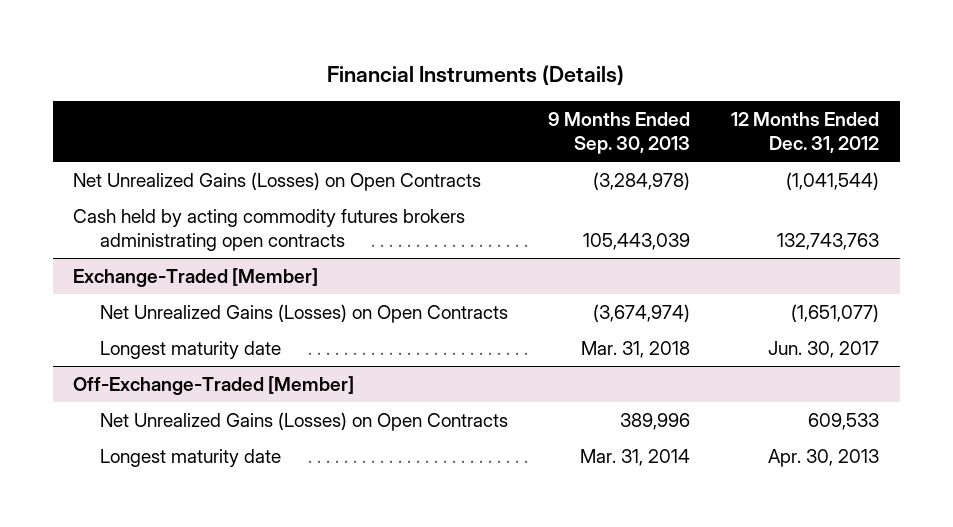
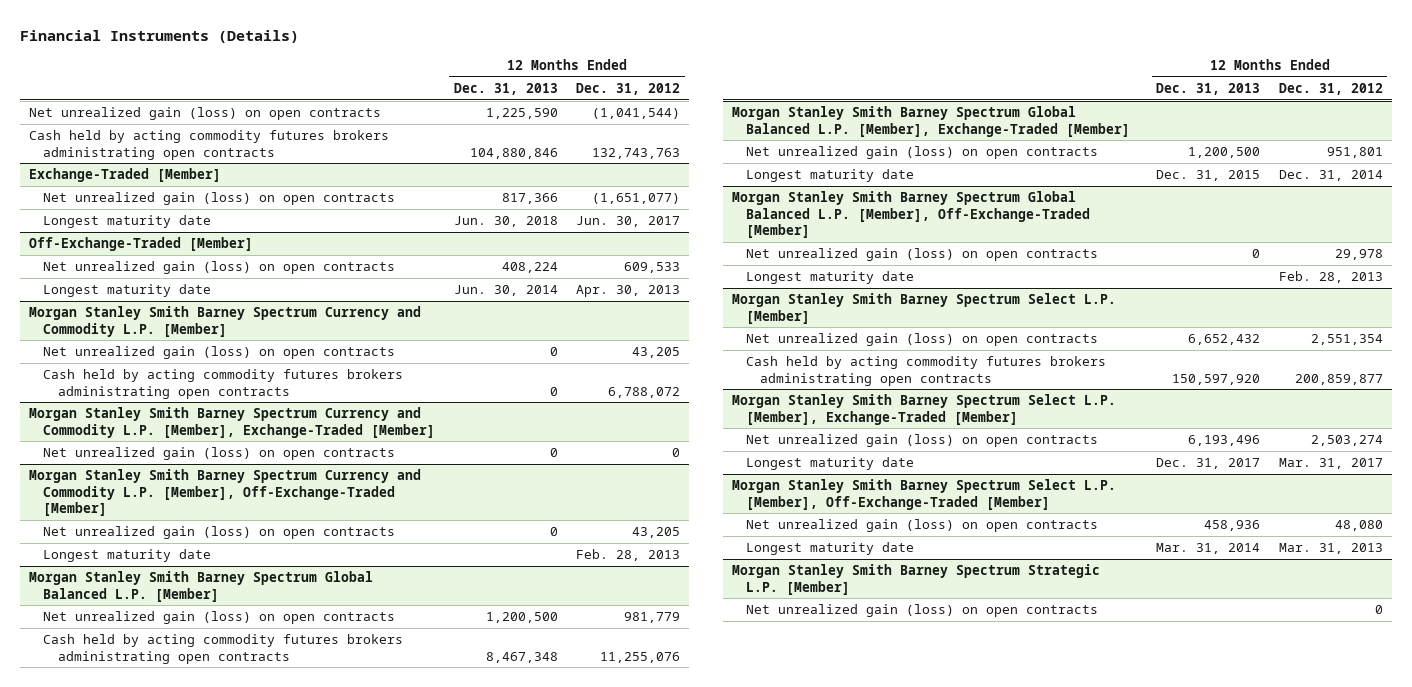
- | 9 Months Ended Sep. 30, 2013 | 12 Months Ended Dec. 31, 2012
+ | 12 Months Ended Dec. 31, 2013 | 12 Months Ended Dec. 31, 2012
- Net Unrealized Gains (Losses) on Open Contracts | (3,284,978) | (1,041,544)
+ Net unrealized gain (loss) on open contracts | 1,225,590 | (1,041,544)
@ Exchange-Traded [Member]
- Net Unrealized Gains (Losses) on Open Contracts | (3,674,974) | (1,651,077)
+ Net unrealized gain (loss) on open contracts | 817,366 | (1,651,077)
@ Off-Exchange-Traded [Member]
- Net Unrealized Gains (Losses) on Open Contracts | 389,996 | 609,533
+ Net unrealized gain (loss) on open contracts | 408,224 | 609,533
+ Morgan Stanley Smith Barney Spectrum Currency and Commodity L.P. [Member]
+ Net unrealized gain (loss) on open contracts | 0 | 43,205
+ Cash held by acting commodity futures brokers administrating open contracts | 0 | 6,788,072
+ Morgan Stanley Smith Barney Spectrum Currency and Commodity L.P. [Member], Exchange-Traded [Member]
+ Net unrealized gain (loss) on open contracts | 0 | 0
+ Morgan Stanley Smith Barney Spectrum Currency and Commodity L.P. [Member], Off-Exchange-Traded [Member]
+ Net unrealized gain (loss) on open contracts | 0 | 43,205
+ Longest maturity date | | Feb. 28, 2013
+ Morgan Stanley Smith Barney Spectrum Global Balanced L.P. [Member]
+ Net unrealized gain (loss) on open contracts | 1,200,500 | 981,779
+ Cash held by acting commodity futures brokers administrating open contracts | 8,467,348 | 11,255,076
+ Morgan Stanley Smith Barney Spectrum Global Balanced L.P. [Member], Exchange-Traded [Member]
+ Net unrealized gain (loss) on open contracts | 1,200,500 | 951,801
+ Longest maturity date | Dec. 31, 2015 | Dec. 31, 2014
+ Morgan Stanley Smith Barney Spectrum Global Balanced L.P. [Member], Off-Exchange-Traded [Member]
+ Net unrealized gain (loss) on open contracts | 0 | 29,978
+ Longest maturity date | | Feb. 28, 2013
+ Morgan Stanley Smith Barney Spectrum Select L.P. [Member]
+ Net unrealized gain (loss) on open contracts | 6,652,432 | 2,551,354
+ Cash held by acting commodity futures brokers administrating open contracts | 150,597,920 | 200,859,877
+ Morgan Stanley Smith Barney Spectrum Select L.P. [Member], Exchange-Traded [Member]
+ Net unrealized gain (loss) on open contracts | 6,193,496 | 2,503,274
+ Longest maturity date | Dec. 31, 2017 | Mar. 31, 2017
+ Morgan Stanley Smith Barney Spectrum Select L.P. [Member], Off-Exchange-Traded [Member]
+ Net unrealized gain (loss) on open contracts | 458,936 | 48,080
+ Longest maturity date | Mar. 31, 2014 | Mar. 31, 2013
+ Morgan Stanley Smith Barney Spectrum Strategic L.P. [Member]
+ Net unrealized gain (loss) on open contracts | | 0

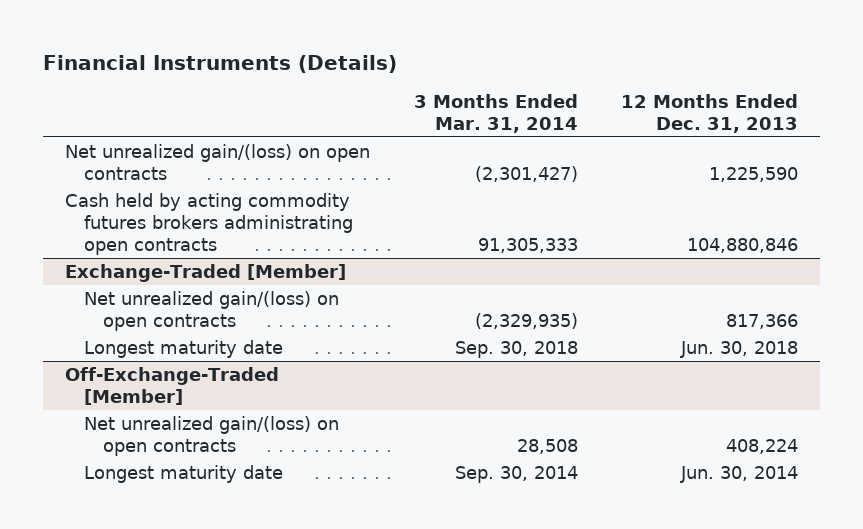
- | 12 Months Ended Dec. 31, 2013 | 12 Months Ended Dec. 31, 2012
+ | 3 Months Ended Mar. 31, 2014 | 12 Months Ended Dec. 31, 2013
- Net unrealized gain (loss) on open contracts | 1,225,590 | (1,041,544)
+ Net unrealized gain/(loss) on open contracts | (2,301,427) | 1,225,590
@ Exchange-Traded [Member]
- Net unrealized gain (loss) on open contracts | 817,366 | (1,651,077)
+ Net unrealized gain/(loss) on open contracts | (2,329,935) | 817,366
@ Off-Exchange-Traded [Member]
- Net unrealized gain (loss) on open contracts | 408,224 | 609,533
+ Net unrealized gain/(loss) on open contracts | 28,508 | 408,224
- Morgan Stanley Smith Barney Spectrum Currency and Commodity L.P. [Member]
- Net unrealized gain (loss) on open contracts | 0 | 43,205
- Cash held by acting commodity futures brokers administrating open contracts | 0 | 6,788,072
- Morgan Stanley Smith Barney Spectrum Currency and Commodity L.P. [Member], Exchange-Traded [Member]
- Net unrealized gain (loss) on open contracts | 0 | 0
- Morgan Stanley Smith Barney Spectrum Currency and Commodity L.P. [Member], Off-Exchange-Traded [Member]
- Net unrealized gain (loss) on open contracts | 0 | 43,205
- Longest maturity date | | Feb. 28, 2013
- Morgan Stanley Smith Barney Spectrum Global Balanced L.P. [Member]
- Net unrealized gain (loss) on open contracts | 1,200,500 | 981,779
- Cash held by acting commodity futures brokers administrating open contracts | 8,467,348 | 11,255,076
- Morgan Stanley Smith Barney Spectrum Global Balanced L.P. [Member], Exchange-Traded [Member]
- Net unrealized gain (loss) on open contracts | 1,200,500 | 951,801
- Longest maturity date | Dec. 31, 2015 | Dec. 31, 2014
- Morgan Stanley Smith Barney Spectrum Global Balanced L.P. [Member], Off-Exchange-Traded [Member]
- Net unrealized gain (loss) on open contracts | 0 | 29,978
- Longest maturity date | | Feb. 28, 2013
- Morgan Stanley Smith Barney Spectrum Select L.P. [Member]
- Net unrealized gain (loss) on open contracts | 6,652,432 | 2,551,354
- Cash held by acting commodity futures brokers administrating open contracts | 150,597,920 | 200,859,877
- Morgan Stanley Smith Barney Spectrum Select L.P. [Member], Exchange-Traded [Member]
- Net unrealized gain (loss) on open contracts | 6,193,496 | 2,503,274
- Longest maturity date | Dec. 31, 2017 | Mar. 31, 2017
- Morgan Stanley Smith Barney Spectrum Select L.P. [Member], Off-Exchange-Traded [Member]
- Net unrealized gain (loss) on open contracts | 458,936 | 48,080
- Longest maturity date | Mar. 31, 2014 | Mar. 31, 2013
- Morgan Stanley Smith Barney Spectrum Strategic L.P. [Member]
- Net unrealized gain (loss) on open contracts | | 0

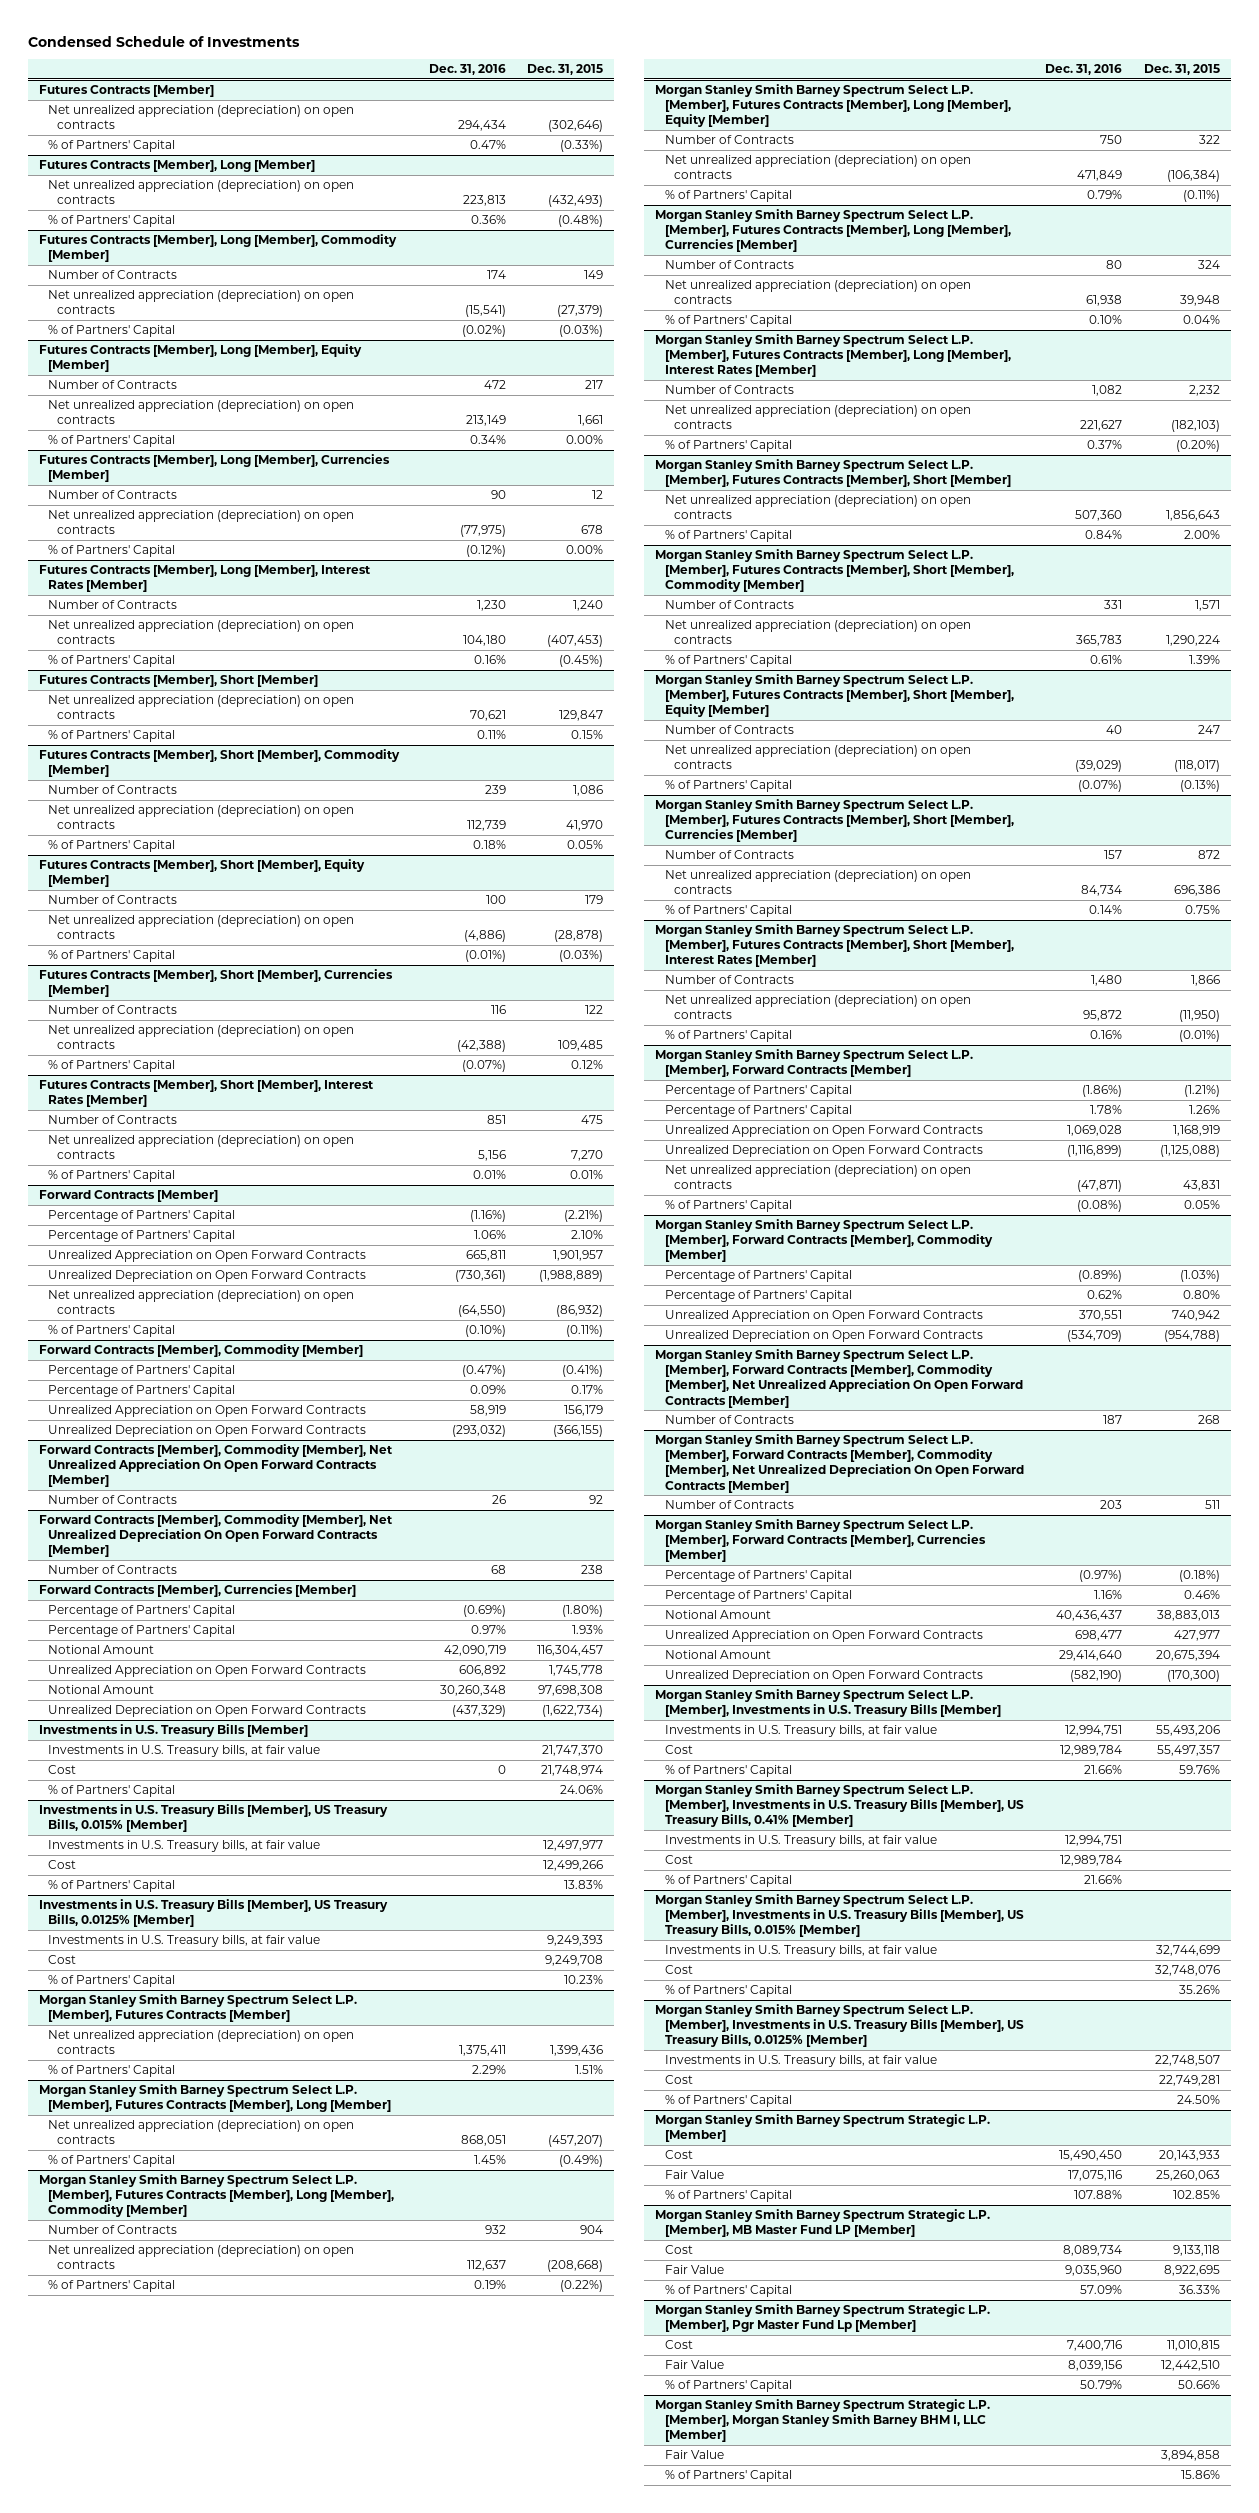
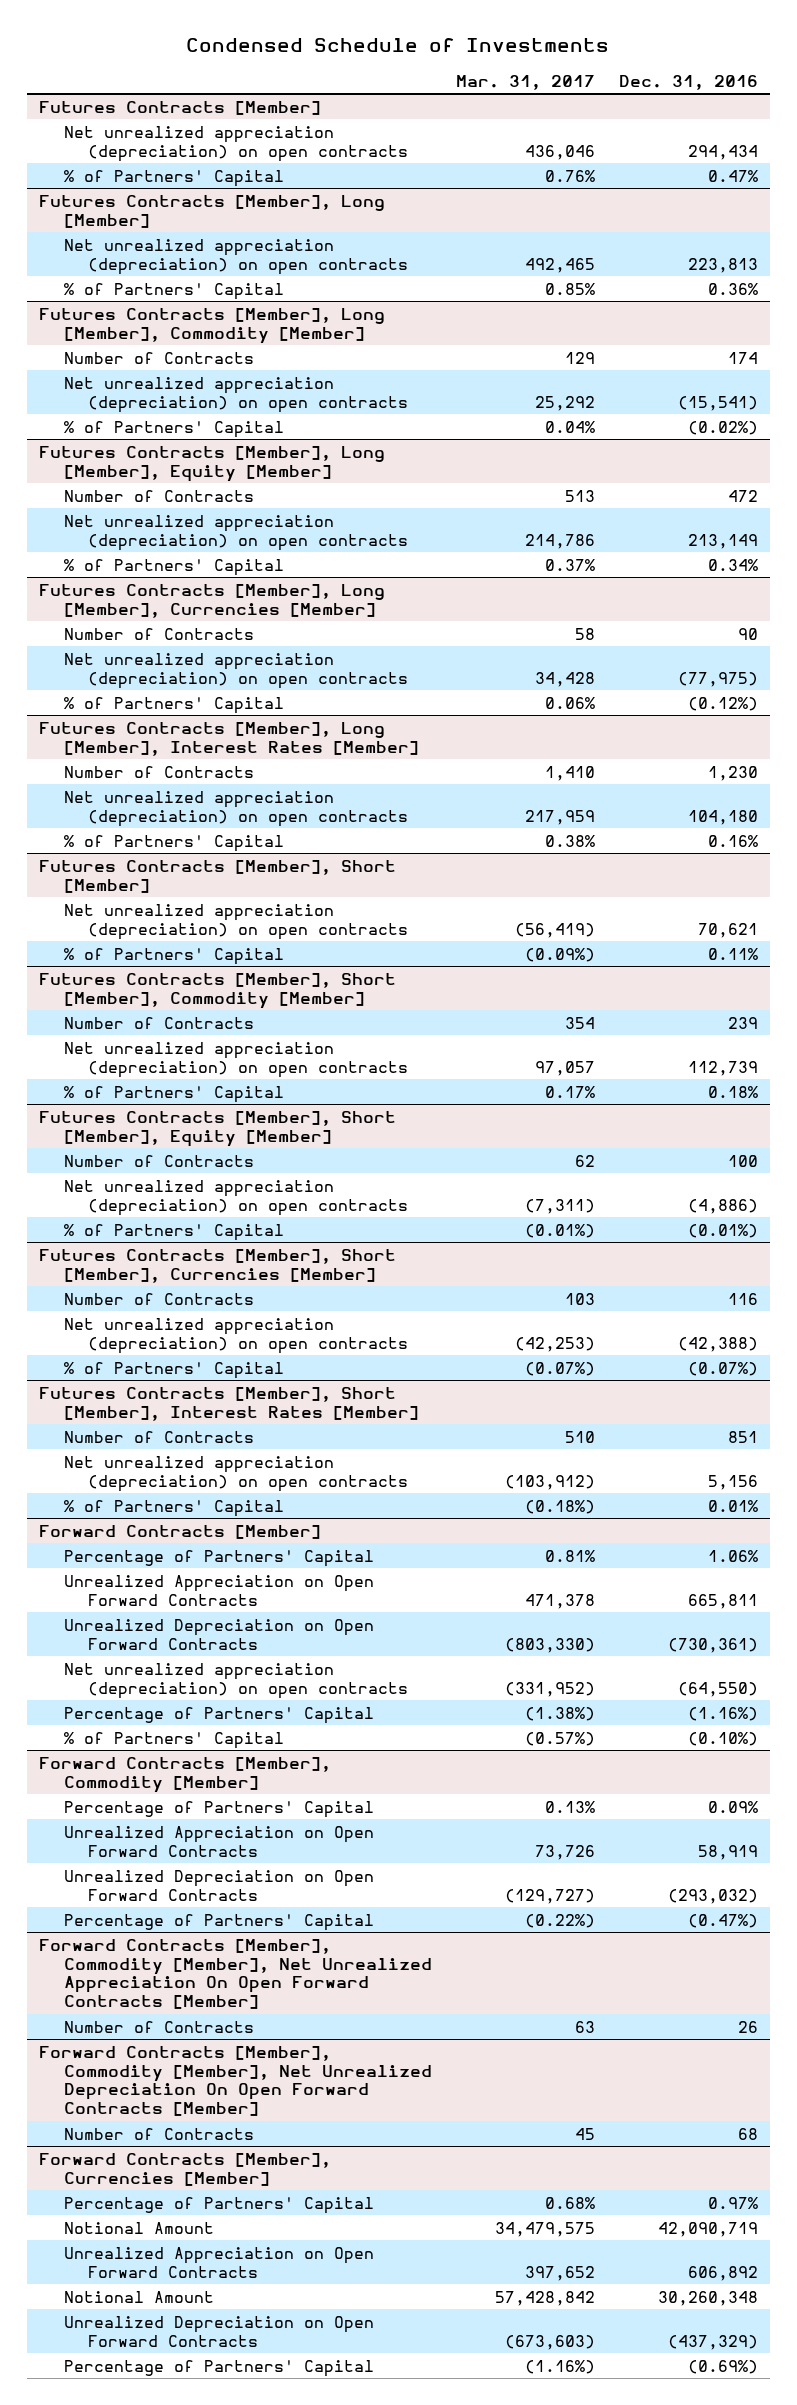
- | Dec. 31, 2016 | Dec. 31, 2015
+ | Mar. 31, 2017 | Dec. 31, 2016
@ Forward Contracts [Member]
moved down: Percentage of Partners' Capital | (1.38%) | (1.16%)
@ Forward Contracts [Member], Commodity [Member]
moved down: Percentage of Partners' Capital | (0.22%) | (0.47%)
- Investments in U.S. Treasury Bills [Member]
- Investments in U.S. Treasury bills, at fair value | | 21,747,370
- Cost | 0 | 21,748,974
- % of Partners' Capital | | 24.06%
- Investments in U.S. Treasury Bills [Member], US Treasury Bills, 0.015% [Member]
- Investments in U.S. Treasury bills, at fair value | | 12,497,977
- Cost | | 12,499,266
- % of Partners' Capital | | 13.83%
- Investments in U.S. Treasury Bills [Member], US Treasury Bills, 0.0125% [Member]
- Investments in U.S. Treasury bills, at fair value | | 9,249,393
- Cost | | 9,249,708
- % of Partners' Capital | | 10.23%
- Morgan Stanley Smith Barney Spectrum Select L.P. [Member], Futures Contracts [Member]
- Net unrealized appreciation (depreciation) on open contracts | 1,375,411 | 1,399,436
- % of Partners' Capital | 2.29% | 1.51%
- Morgan Stanley Smith Barney Spectrum Select L.P. [Member], Futures Contracts [Member], Long [Member]
- Net unrealized appreciation (depreciation) on open contracts | 868,051 | (457,207)
- % of Partners' Capital | 1.45% | (0.49%)
- Morgan Stanley Smith Barney Spectrum Select L.P. [Member], Futures Contracts [Member], Long [Member], Commodity [Member]
- Number of Contracts | 932 | 904
- Net unrealized appreciation (depreciation) on open contracts | 112,637 | (208,668)
- % of Partners' Capital | 0.19% | (0.22%)
- Morgan Stanley Smith Barney Spectrum Select L.P. [Member], Futures Contracts [Member], Long [Member], Equity [Member]
- Number of Contracts | 750 | 322
- Net unrealized appreciation (depreciation) on open contracts | 471,849 | (106,384)
- % of Partners' Capital | 0.79% | (0.11%)
- Morgan Stanley Smith Barney Spectrum Select L.P. [Member], Futures Contracts [Member], Long [Member], Currencies [Member]
- Number of Contracts | 80 | 324
- Net unrealized appreciation (depreciation) on open contracts | 61,938 | 39,948
- % of Partners' Capital | 0.10% | 0.04%
- Morgan Stanley Smith Barney Spectrum Select L.P. [Member], Futures Contracts [Member], Long [Member], Interest Rates [Member]
- Number of Contracts | 1,082 | 2,232
- Net unrealized appreciation (depreciation) on open contracts | 221,627 | (182,103)
- % of Partners' Capital | 0.37% | (0.20%)
- Morgan Stanley Smith Barney Spectrum Select L.P. [Member], Futures Contracts [Member], Short [Member]
- Net unrealized appreciation (depreciation) on open contracts | 507,360 | 1,856,643
- % of Partners' Capital | 0.84% | 2.00%
- Morgan Stanley Smith Barney Spectrum Select L.P. [Member], Futures Contracts [Member], Short [Member], Commodity [Member]
- Number of Contracts | 331 | 1,571
- Net unrealized appreciation (depreciation) on open contracts | 365,783 | 1,290,224
- % of Partners' Capital | 0.61% | 1.39%
- Morgan Stanley Smith Barney Spectrum Select L.P. [Member], Futures Contracts [Member], Short [Member], Equity [Member]
- Number of Contracts | 40 | 247
- Net unrealized appreciation (depreciation) on open contracts | (39,029) | (118,017)
- % of Partners' Capital | (0.07%) | (0.13%)
- Morgan Stanley Smith Barney Spectrum Select L.P. [Member], Futures Contracts [Member], Short [Member], Currencies [Member]
- Number of Contracts | 157 | 872
- Net unrealized appreciation (depreciation) on open contracts | 84,734 | 696,386
- % of Partners' Capital | 0.14% | 0.75%
- Morgan Stanley Smith Barney Spectrum Select L.P. [Member], Futures Contracts [Member], Short [Member], Interest Rates [Member]
- Number of Contracts | 1,480 | 1,866
- Net unrealized appreciation (depreciation) on open contracts | 95,872 | (11,950)
- % of Partners' Capital | 0.16% | (0.01%)
- Morgan Stanley Smith Barney Spectrum Select L.P. [Member], Forward Contracts [Member]
- Percentage of Partners' Capital | (1.86%) | (1.21%)
- Percentage of Partners' Capital | 1.78% | 1.26%
- Unrealized Appreciation on Open Forward Contracts | 1,069,028 | 1,168,919
- Unrealized Depreciation on Open Forward Contracts | (1,116,899) | (1,125,088)
- Net unrealized appreciation (depreciation) on open contracts | (47,871) | 43,831
- % of Partners' Capital | (0.08%) | 0.05%
- Morgan Stanley Smith Barney Spectrum Select L.P. [Member], Forward Contracts [Member], Commodity [Member]
- Percentage of Partners' Capital | (0.89%) | (1.03%)
- Percentage of Partners' Capital | 0.62% | 0.80%
- Unrealized Appreciation on Open Forward Contracts | 370,551 | 740,942
- Unrealized Depreciation on Open Forward Contracts | (534,709) | (954,788)
- Morgan Stanley Smith Barney Spectrum Select L.P. [Member], Forward Contracts [Member], Commodity [Member], Net Unrealized Appreciation On Open Forward Contracts [Member]
- Number of Contracts | 187 | 268
- Morgan Stanley Smith Barney Spectrum Select L.P. [Member], Forward Contracts [Member], Commodity [Member], Net Unrealized Depreciation On Open Forward Contracts [Member]
- Number of Contracts | 203 | 511
- Morgan Stanley Smith Barney Spectrum Select L.P. [Member], Forward Contracts [Member], Currencies [Member]
- Percentage of Partners' Capital | (0.97%) | (0.18%)
- Percentage of Partners' Capital | 1.16% | 0.46%
- Notional Amount | 40,436,437 | 38,883,013
- Unrealized Appreciation on Open Forward Contracts | 698,477 | 427,977
- Notional Amount | 29,414,640 | 20,675,394
- Unrealized Depreciation on Open Forward Contracts | (582,190) | (170,300)
- Morgan Stanley Smith Barney Spectrum Select L.P. [Member], Investments in U.S. Treasury Bills [Member]
- Investments in U.S. Treasury bills, at fair value | 12,994,751 | 55,493,206
- Cost | 12,989,784 | 55,497,357
- % of Partners' Capital | 21.66% | 59.76%
- Morgan Stanley Smith Barney Spectrum Select L.P. [Member], Investments in U.S. Treasury Bills [Member], US Treasury Bills, 0.41% [Member]
- Investments in U.S. Treasury bills, at fair value | 12,994,751 |
- Cost | 12,989,784 |
- % of Partners' Capital | 21.66% |
- Morgan Stanley Smith Barney Spectrum Select L.P. [Member], Investments in U.S. Treasury Bills [Member], US Treasury Bills, 0.015% [Member]
- Investments in U.S. Treasury bills, at fair value | | 32,744,699
- Cost | | 32,748,076
- % of Partners' Capital | | 35.26%
- Morgan Stanley Smith Barney Spectrum Select L.P. [Member], Investments in U.S. Treasury Bills [Member], US Treasury Bills, 0.0125% [Member]
- Investments in U.S. Treasury bills, at fair value | | 22,748,507
- Cost | | 22,749,281
- % of Partners' Capital | | 24.50%
- Morgan Stanley Smith Barney Spectrum Strategic L.P. [Member]
- Cost | 15,490,450 | 20,143,933
- Fair Value | 17,075,116 | 25,260,063
- % of Partners' Capital | 107.88% | 102.85%
- Morgan Stanley Smith Barney Spectrum Strategic L.P. [Member], MB Master Fund LP [Member]
- Cost | 8,089,734 | 9,133,118
- Fair Value | 9,035,960 | 8,922,695
- % of Partners' Capital | 57.09% | 36.33%
- Morgan Stanley Smith Barney Spectrum Strategic L.P. [Member], Pgr Master Fund Lp [Member]
- Cost | 7,400,716 | 11,010,815
- Fair Value | 8,039,156 | 12,442,510
- % of Partners' Capital | 50.79% | 50.66%
- Morgan Stanley Smith Barney Spectrum Strategic L.P. [Member], Morgan Stanley Smith Barney BHM I, LLC [Member]
- Fair Value | | 3,894,858
- % of Partners' Capital | | 15.86%
@ Forward Contracts [Member], Currencies [Member]
moved down: Percentage of Partners' Capital | (1.16%) | (0.69%)

